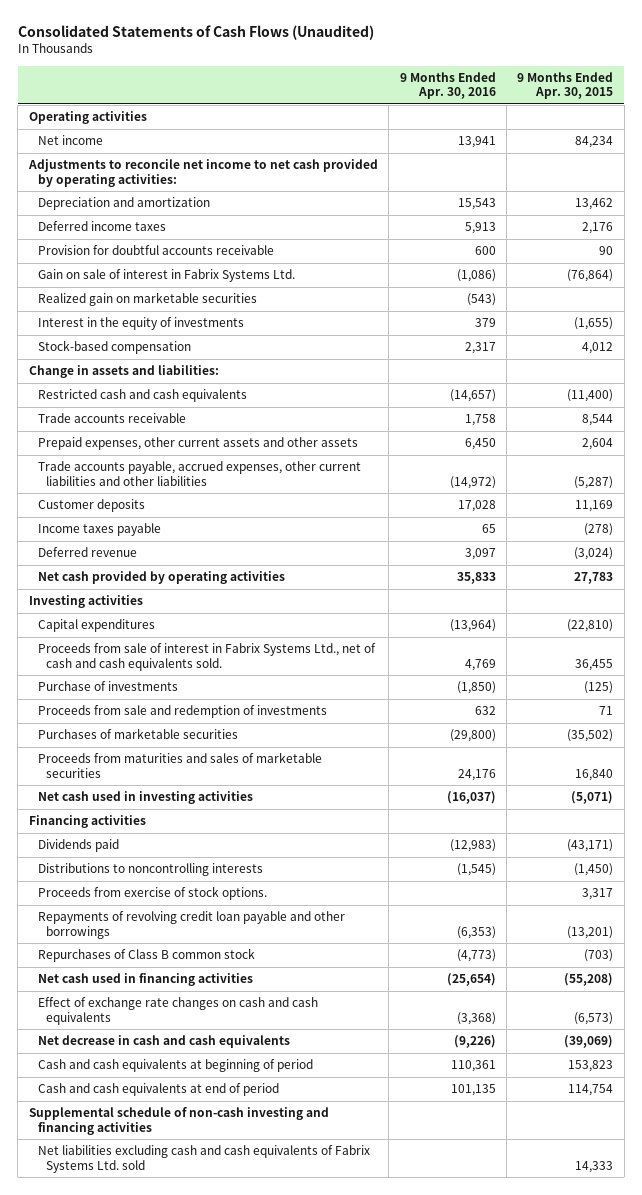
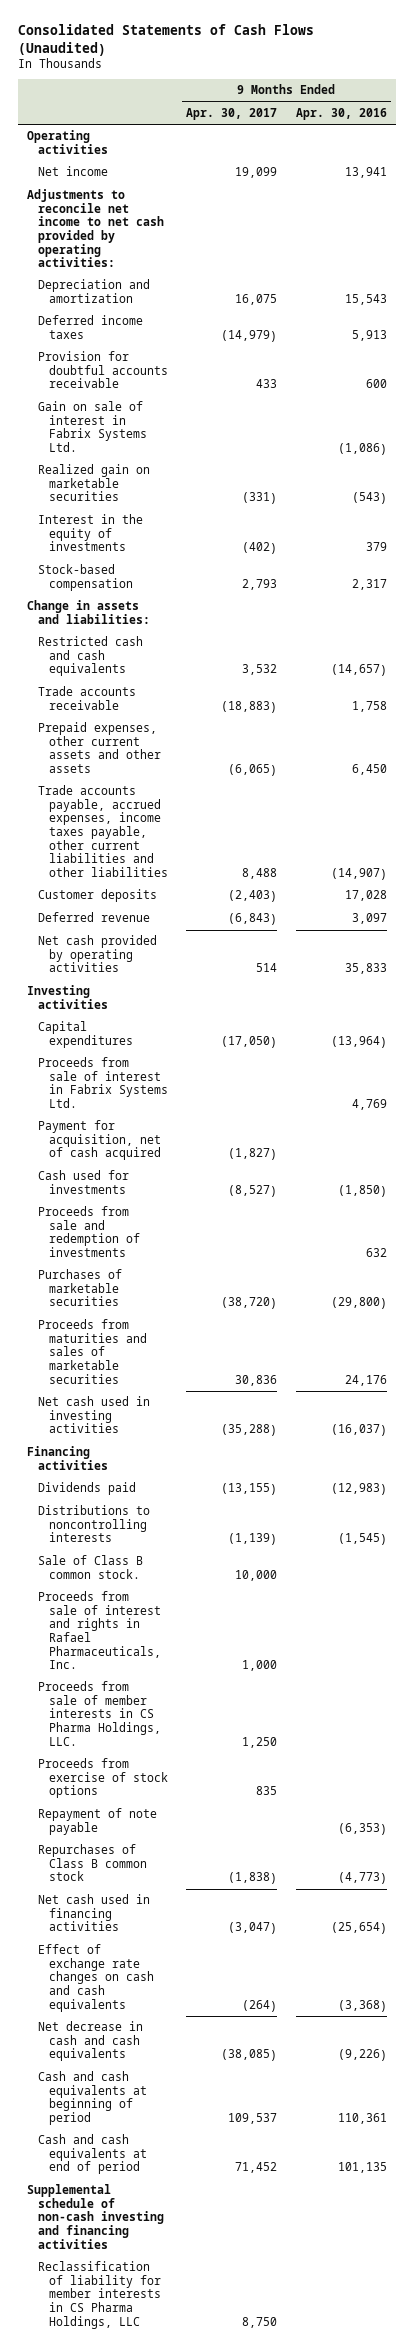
- | 9 Months Ended Apr. 30, 2016 | 9 Months Ended Apr. 30, 2015
+ | 9 Months Ended Apr. 30, 2017 | 9 Months Ended Apr. 30, 2016
- Trade accounts payable, accrued expenses, other current liabilities and other liabilities | (14,972) | (5,287)
+ Trade accounts payable, accrued expenses, income taxes payable, other current liabilities and other liabilities | 8,488 | (14,907)
- Income taxes payable | 65 | (278)
- Proceeds from sale of interest in Fabrix Systems Ltd., net of cash and cash equivalents sold. | 4,769 | 36,455
- Purchase of investments | (1,850) | (125)
+ Proceeds from sale of interest in Fabrix Systems Ltd. | | 4,769
+ Payment for acquisition, net of cash acquired | (1,827) |
+ Cash used for investments | (8,527) | (1,850)
- Proceeds from exercise of stock options. | | 3,317
- Repayments of revolving credit loan payable and other borrowings | (6,353) | (13,201)
+ Sale of Class B common stock. | 10,000 |
+ Proceeds from sale of interest and rights in Rafael Pharmaceuticals, Inc. | 1,000 |
+ Proceeds from sale of member interests in CS Pharma Holdings, LLC. | 1,250 |
+ Proceeds from exercise of stock options | 835 |
+ Repayment of note payable | | (6,353)
- Net liabilities excluding cash and cash equivalents of Fabrix Systems Ltd. sold | | 14,333
+ Reclassification of liability for member interests in CS Pharma Holdings, LLC | 8,750 |

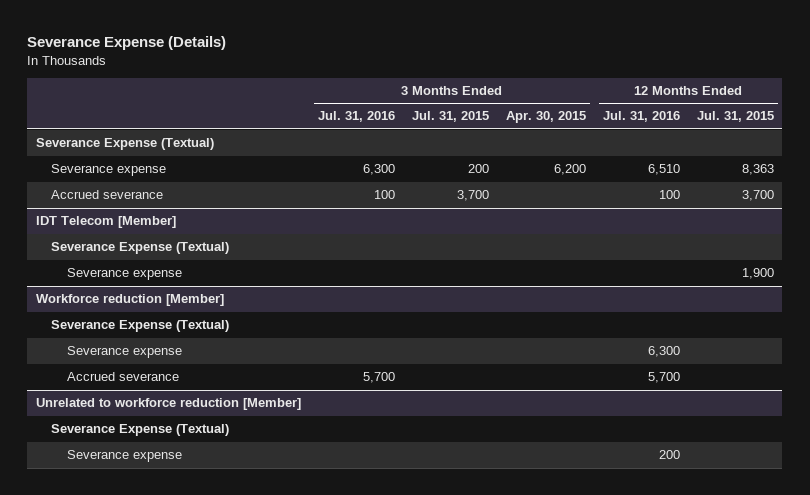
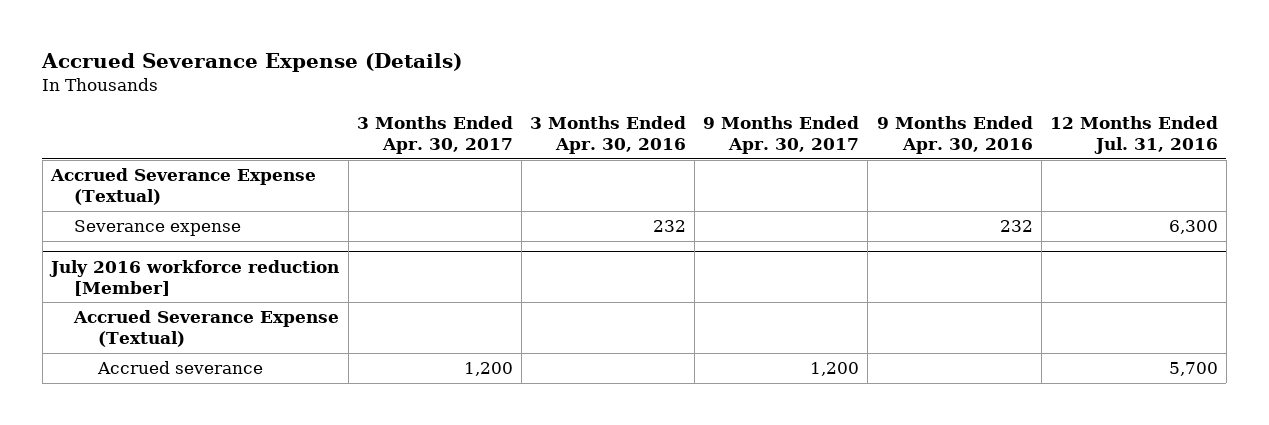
- Severance Expense (Details)
+ Accrued Severance Expense (Details)
- | 3 Months Ended Jul. 31, 2016 | 3 Months Ended Jul. 31, 2015 | 3 Months Ended Apr. 30, 2015 | 12 Months Ended Jul. 31, 2016 | 12 Months Ended Jul. 31, 2015
+ | 3 Months Ended Apr. 30, 2017 | 3 Months Ended Apr. 30, 2016 | 9 Months Ended Apr. 30, 2017 | 9 Months Ended Apr. 30, 2016 | 12 Months Ended Jul. 31, 2016
- Severance Expense (Textual)
- Severance expense | 6,300 | 200 | 6,200 | 6,510 | 8,363
- Accrued severance | 100 | 3,700 | | 100 | 3,700
- IDT Telecom [Member]
- Severance Expense (Textual)
- Severance expense | | | | | 1,900
- Workforce reduction [Member]
- Severance Expense (Textual)
+ Accrued Severance Expense (Textual)
+ July 2016 workforce reduction [Member]
+ Accrued Severance Expense (Textual)
- Unrelated to workforce reduction [Member]
- Severance Expense (Textual)
- Severance expense | | | | 200 |

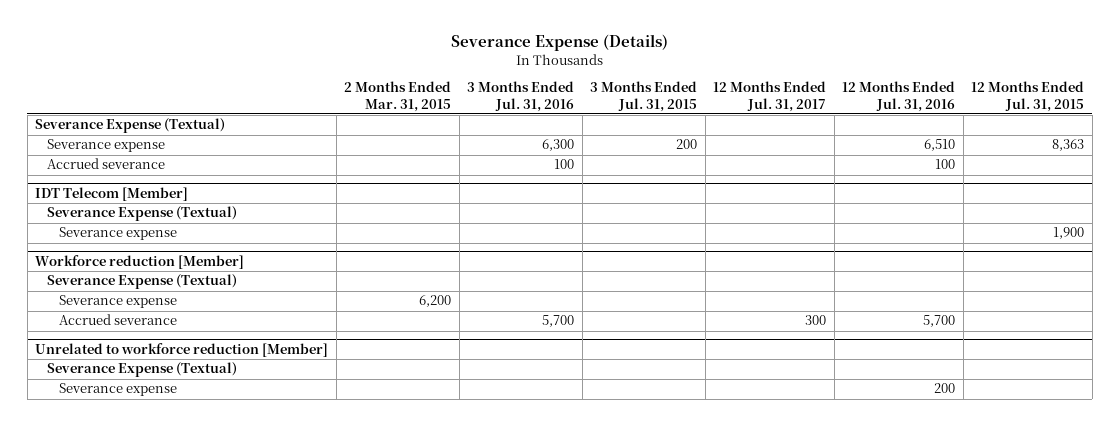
- Accrued Severance Expense (Details)
+ Severance Expense (Details)
- | 3 Months Ended Apr. 30, 2017 | 3 Months Ended Apr. 30, 2016 | 9 Months Ended Apr. 30, 2017 | 9 Months Ended Apr. 30, 2016 | 12 Months Ended Jul. 31, 2016
+ | 2 Months Ended Mar. 31, 2015 | 3 Months Ended Jul. 31, 2016 | 3 Months Ended Jul. 31, 2015 | 12 Months Ended Jul. 31, 2017 | 12 Months Ended Jul. 31, 2016 | 12 Months Ended Jul. 31, 2015
- Accrued Severance Expense (Textual)
- Severance expense | | 232 | | 232 | 6,300
- July 2016 workforce reduction [Member]
- Accrued Severance Expense (Textual)
+ Severance Expense (Textual)
+ Severance expense | | 6,300 | 200 | | 6,510 | 8,363
+ Accrued severance | | 100 | | | 100 |
+ IDT Telecom [Member]
+ Severance Expense (Textual)
+ Severance expense | | | | | | 1,900
+ Workforce reduction [Member]
+ Severance Expense (Textual)
+ Severance expense | 6,200 | | | | |
+ Unrelated to workforce reduction [Member]
+ Severance Expense (Textual)
+ Severance expense | | | | | 200 |

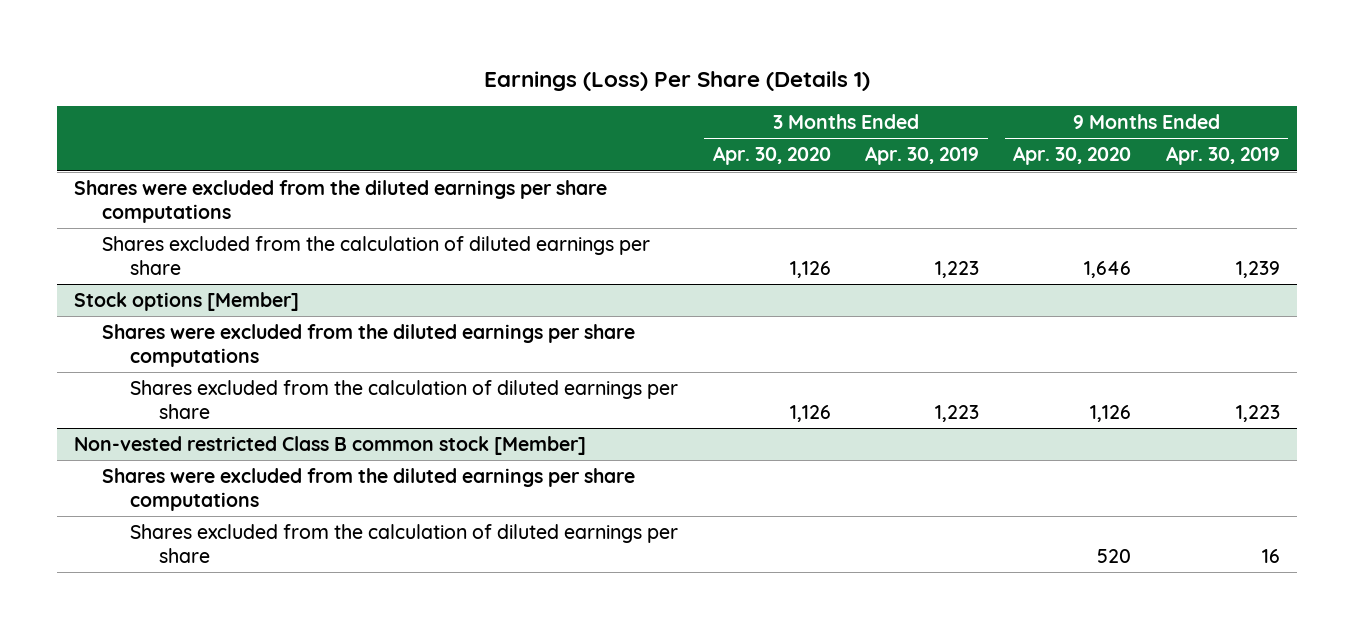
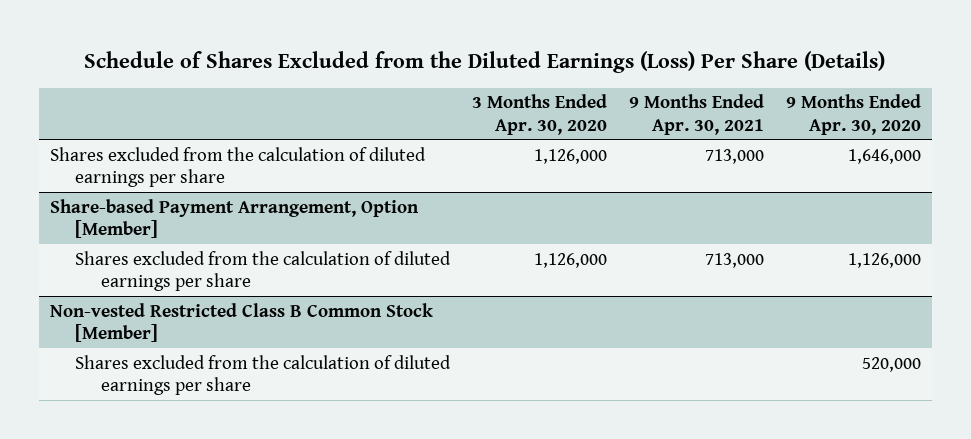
- Earnings (Loss) Per Share (Details 1)
+ Schedule of Shares Excluded from the Diluted Earnings (Loss) Per Share (Details)
- | 3 Months Ended Apr. 30, 2020 | 3 Months Ended Apr. 30, 2019 | 9 Months Ended Apr. 30, 2020 | 9 Months Ended Apr. 30, 2019
+ | 3 Months Ended Apr. 30, 2020 | 9 Months Ended Apr. 30, 2021 | 9 Months Ended Apr. 30, 2020
- Shares were excluded from the diluted earnings per share computations
- Shares excluded from the calculation of diluted earnings per share | 1,126 | 1,223 | 1,646 | 1,239
- Stock options [Member]
- Shares were excluded from the diluted earnings per share computations
- Shares excluded from the calculation of diluted earnings per share | 1,126 | 1,223 | 1,126 | 1,223
- Non-vested restricted Class B common stock [Member]
- Shares were excluded from the diluted earnings per share computations
- Shares excluded from the calculation of diluted earnings per share | | | 520 | 16
+ Shares excluded from the calculation of diluted earnings per share | 1,126,000 | 713,000 | 1,646,000
+ Share-based Payment Arrangement, Option [Member]
+ Shares excluded from the calculation of diluted earnings per share | 1,126,000 | 713,000 | 1,126,000
+ Non-vested Restricted Class B Common Stock [Member]
+ Shares excluded from the calculation of diluted earnings per share | | | 520,000

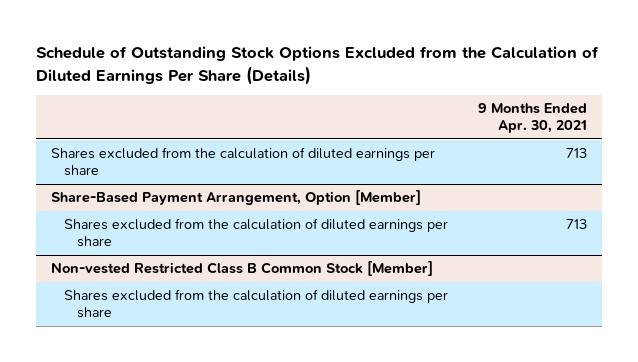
- Schedule of Shares Excluded from the Diluted Earnings (Loss) Per Share (Details)
+ Schedule of Outstanding Stock Options Excluded from the Calculation of Diluted Earnings Per Share (Details)
- | 3 Months Ended Apr. 30, 2020 | 9 Months Ended Apr. 30, 2021 | 9 Months Ended Apr. 30, 2020
+ | 9 Months Ended Apr. 30, 2021
- Shares excluded from the calculation of diluted earnings per share | 1,126,000 | 713,000 | 1,646,000
- Share-based Payment Arrangement, Option [Member]
- Shares excluded from the calculation of diluted earnings per share | 1,126,000 | 713,000 | 1,126,000
+ Shares excluded from the calculation of diluted earnings per share | 713
+ Share-Based Payment Arrangement, Option [Member]
+ Shares excluded from the calculation of diluted earnings per share | 713

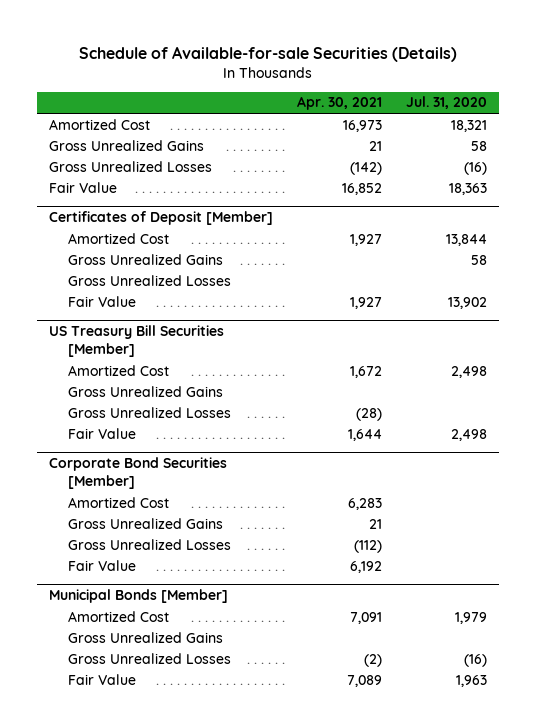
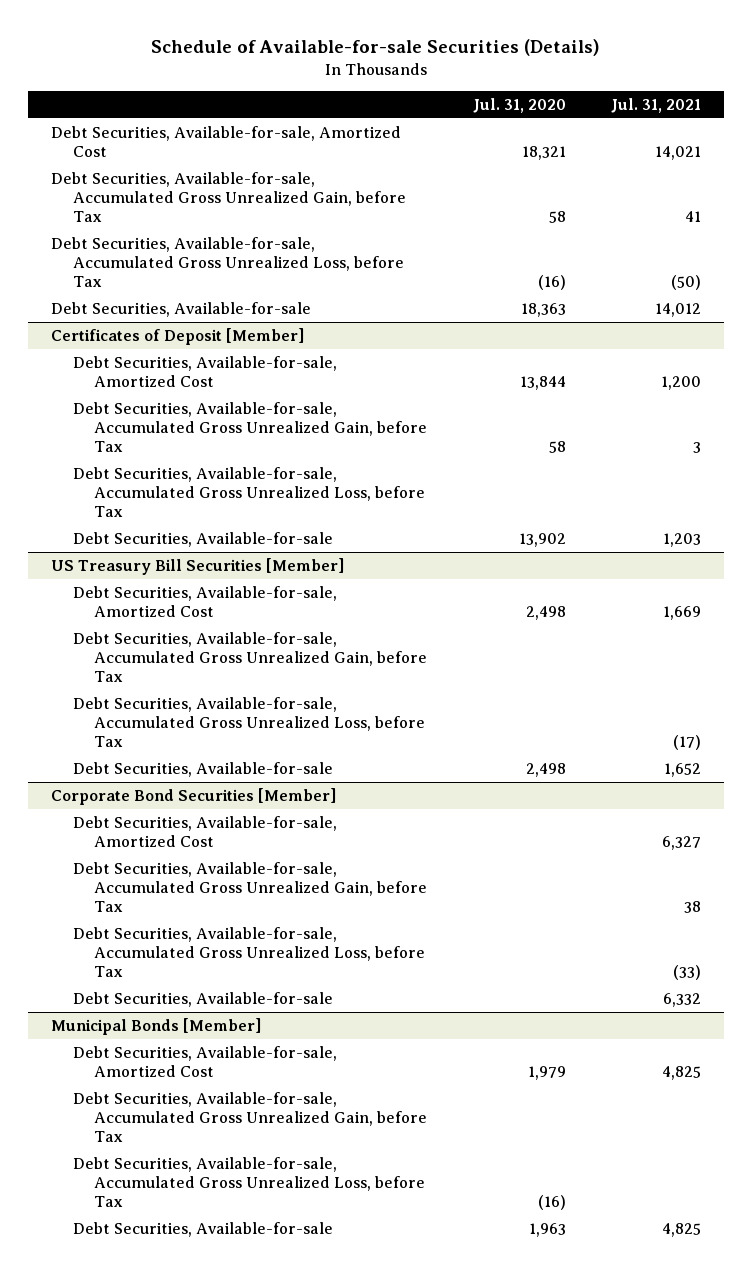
- | Apr. 30, 2021 | Jul. 31, 2020
+ | Jul. 31, 2020 | Jul. 31, 2021
- Amortized Cost | 16,973 | 18,321
- Gross Unrealized Gains | 21 | 58
- Gross Unrealized Losses | (142) | (16)
- Fair Value | 16,852 | 18,363
+ Debt Securities, Available-for-sale, Amortized Cost | 18,321 | 14,021
+ Debt Securities, Available-for-sale, Accumulated Gross Unrealized Gain, before Tax | 58 | 41
+ Debt Securities, Available-for-sale, Accumulated Gross Unrealized Loss, before Tax | (16) | (50)
+ Debt Securities, Available-for-sale | 18,363 | 14,012
@ Certificates of Deposit [Member]
- Amortized Cost | 1,927 | 13,844
- Gross Unrealized Gains | | 58
- Gross Unrealized Losses
- Fair Value | 1,927 | 13,902
+ Debt Securities, Available-for-sale, Amortized Cost | 13,844 | 1,200
+ Debt Securities, Available-for-sale, Accumulated Gross Unrealized Gain, before Tax | 58 | 3
+ Debt Securities, Available-for-sale, Accumulated Gross Unrealized Loss, before Tax
+ Debt Securities, Available-for-sale | 13,902 | 1,203
@ US Treasury Bill Securities [Member]
- Amortized Cost | 1,672 | 2,498
- Gross Unrealized Gains
- Gross Unrealized Losses | (28) |
- Fair Value | 1,644 | 2,498
+ Debt Securities, Available-for-sale, Amortized Cost | 2,498 | 1,669
+ Debt Securities, Available-for-sale, Accumulated Gross Unrealized Gain, before Tax
+ Debt Securities, Available-for-sale, Accumulated Gross Unrealized Loss, before Tax | | (17)
+ Debt Securities, Available-for-sale | 2,498 | 1,652
@ Corporate Bond Securities [Member]
- Amortized Cost | 6,283 |
- Gross Unrealized Gains | 21 |
- Gross Unrealized Losses | (112) |
- Fair Value | 6,192 |
+ Debt Securities, Available-for-sale, Amortized Cost | | 6,327
+ Debt Securities, Available-for-sale, Accumulated Gross Unrealized Gain, before Tax | | 38
+ Debt Securities, Available-for-sale, Accumulated Gross Unrealized Loss, before Tax | | (33)
+ Debt Securities, Available-for-sale | | 6,332
@ Municipal Bonds [Member]
- Amortized Cost | 7,091 | 1,979
- Gross Unrealized Gains
- Gross Unrealized Losses | (2) | (16)
- Fair Value | 7,089 | 1,963
+ Debt Securities, Available-for-sale, Amortized Cost | 1,979 | 4,825
+ Debt Securities, Available-for-sale, Accumulated Gross Unrealized Gain, before Tax
+ Debt Securities, Available-for-sale, Accumulated Gross Unrealized Loss, before Tax | (16) |
+ Debt Securities, Available-for-sale | 1,963 | 4,825

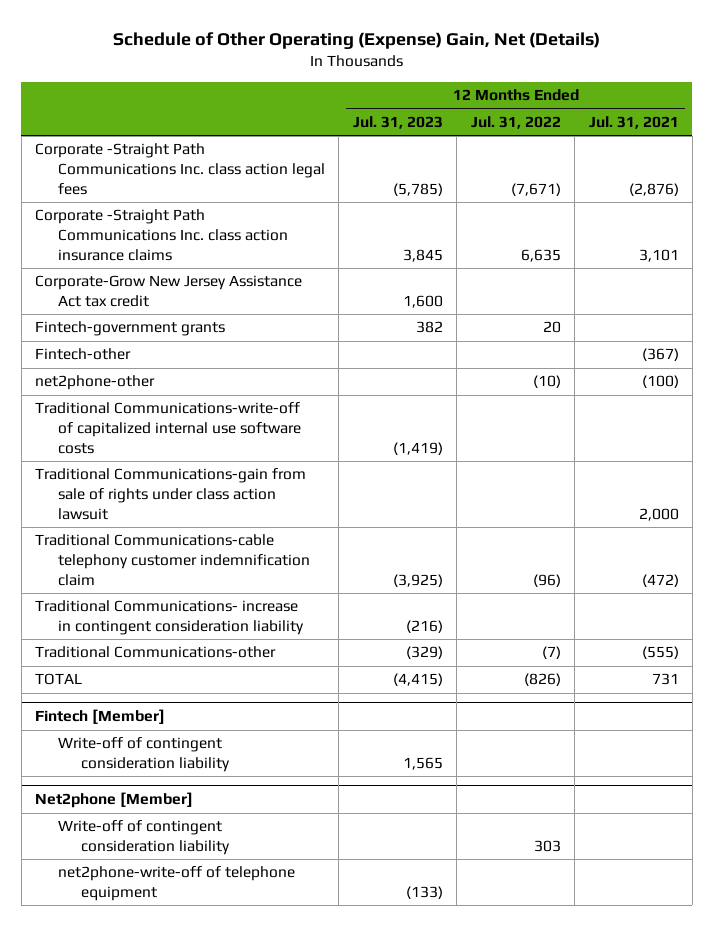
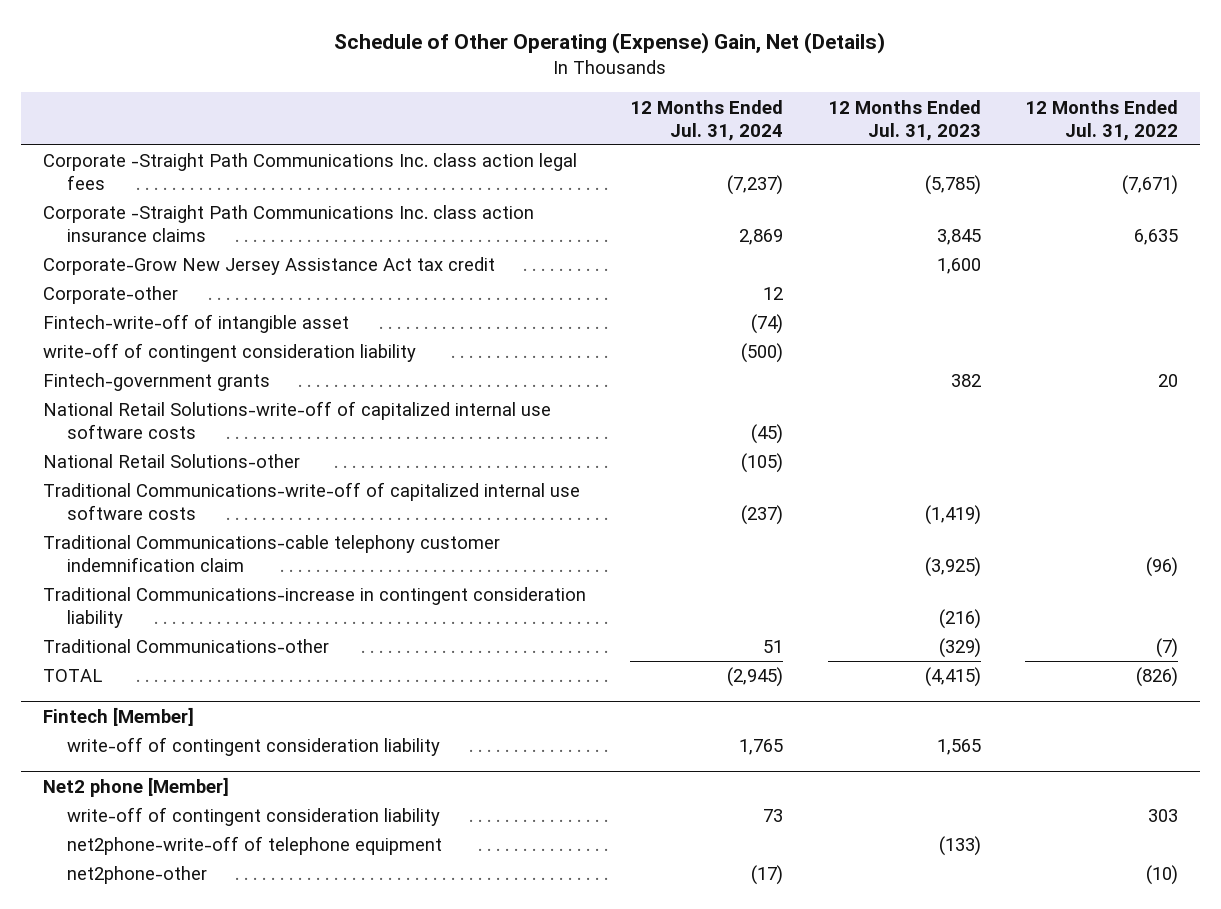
- | 12 Months Ended Jul. 31, 2023 | 12 Months Ended Jul. 31, 2022 | 12 Months Ended Jul. 31, 2021
+ | 12 Months Ended Jul. 31, 2024 | 12 Months Ended Jul. 31, 2023 | 12 Months Ended Jul. 31, 2022
+ Corporate-other | 12 | |
+ Fintech-write-off of intangible asset | (74) | |
+ write-off of contingent consideration liability | (500) | |
- Fintech-other | | | (367)
- net2phone-other | | (10) | (100)
+ National Retail Solutions-write-off of capitalized internal use software costs | (45) | |
+ National Retail Solutions-other | (105) | |
- Traditional Communications-gain from sale of rights under class action lawsuit | | | 2,000
- Traditional Communications- increase in contingent consideration liability | (216) | |
+ Traditional Communications-increase in contingent consideration liability | | (216) |
@ Fintech [Member]
- Write-off of contingent consideration liability | 1,565 | |
- Net2phone [Member]
- Write-off of contingent consideration liability | | 303 |
@ Fintech [Member]
+ write-off of contingent consideration liability | 1,765 | 1,565 |
+ Net2 phone [Member]
+ write-off of contingent consideration liability | 73 | | 303
+ net2phone-other | (17) | | (10)

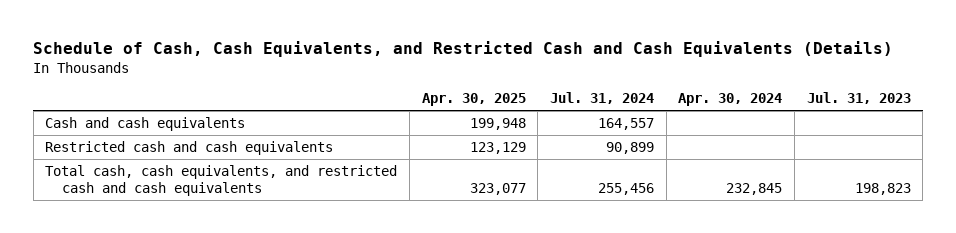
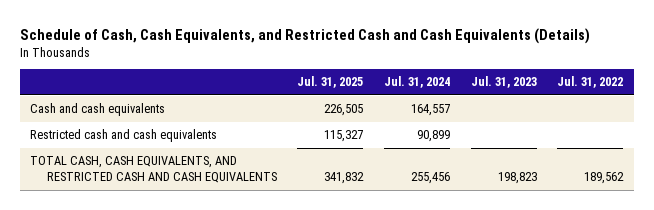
- | Apr. 30, 2025 | Jul. 31, 2024 | Apr. 30, 2024 | Jul. 31, 2023
+ | Jul. 31, 2025 | Jul. 31, 2024 | Jul. 31, 2023 | Jul. 31, 2022
- Total cash, cash equivalents, and restricted cash and cash equivalents | 323,077 | 255,456 | 232,845 | 198,823
+ TOTAL CASH, CASH EQUIVALENTS, AND RESTRICTED CASH AND CASH EQUIVALENTS | 341,832 | 255,456 | 198,823 | 189,562

